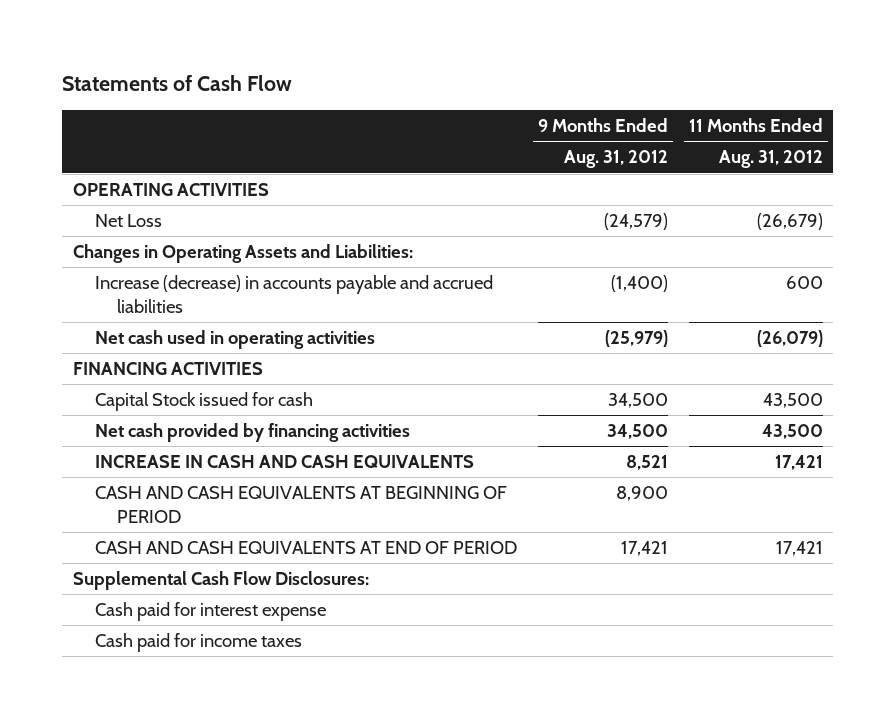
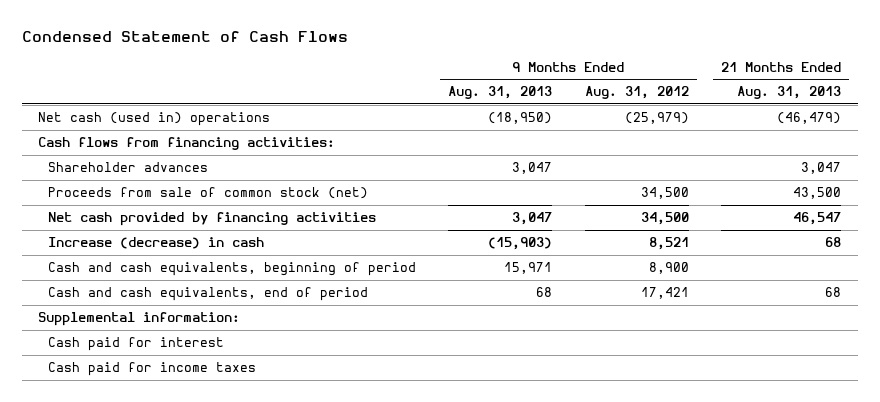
- Statements of Cash Flow
+ Condensed Statement of Cash Flows
- | 9 Months Ended Aug. 31, 2012 | 11 Months Ended Aug. 31, 2012
+ | 9 Months Ended Aug. 31, 2013 | 9 Months Ended Aug. 31, 2012 | 21 Months Ended Aug. 31, 2013
- OPERATING ACTIVITIES
- Net Loss | (24,579) | (26,679)
- Changes in Operating Assets and Liabilities:
- Increase (decrease) in accounts payable and accrued liabilities | (1,400) | 600
- Net cash used in operating activities | (25,979) | (26,079)
- FINANCING ACTIVITIES
- Capital Stock issued for cash | 34,500 | 43,500
+ Net cash (used in) operations | (18,950) | (25,979) | (46,479)
+ Cash flows from financing activities:
+ Shareholder advances | 3,047 | | 3,047
+ Proceeds from sale of common stock (net) | | 34,500 | 43,500
- INCREASE IN CASH AND CASH EQUIVALENTS | 8,521 | 17,421
- CASH AND CASH EQUIVALENTS AT BEGINNING OF PERIOD | 8,900 |
- CASH AND CASH EQUIVALENTS AT END OF PERIOD | 17,421 | 17,421
- Supplemental Cash Flow Disclosures:
- Cash paid for interest expense
+ Increase (decrease) in cash | (15,903) | 8,521 | 68
+ Cash and cash equivalents, beginning of period | 15,971 | 8,900 |
+ Cash and cash equivalents, end of period | 68 | 17,421 | 68
+ Supplemental information:
+ Cash paid for interest

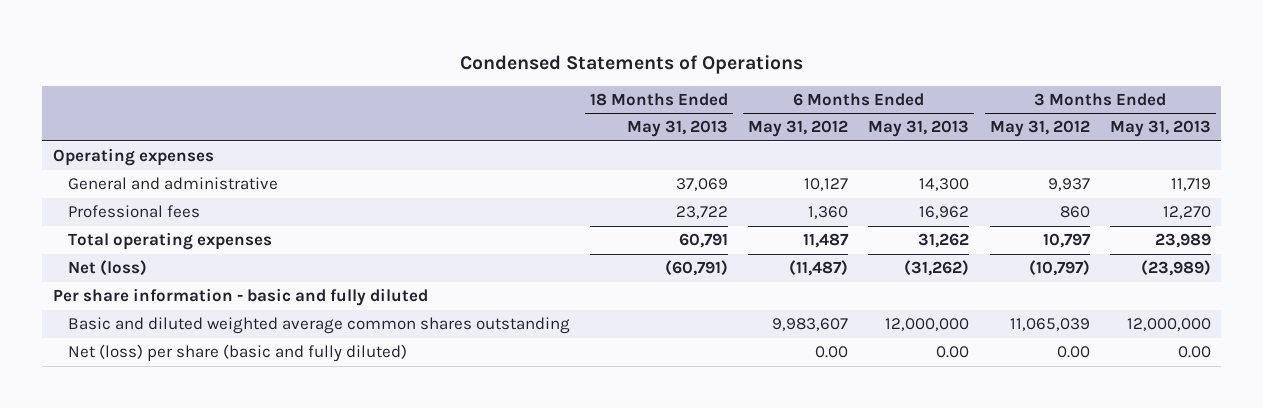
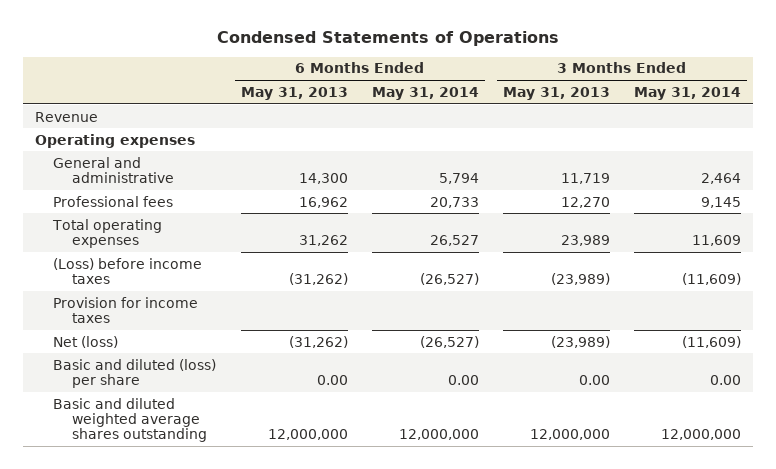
- | 18 Months Ended May 31, 2013 | 6 Months Ended May 31, 2012 | 6 Months Ended May 31, 2013 | 3 Months Ended May 31, 2012 | 3 Months Ended May 31, 2013
+ | 6 Months Ended May 31, 2013 | 6 Months Ended May 31, 2014 | 3 Months Ended May 31, 2013 | 3 Months Ended May 31, 2014
+ Revenue
+ (Loss) before income taxes | (31,262) | (26,527) | (23,989) | (11,609)
+ Provision for income taxes
- Per share information - basic and fully diluted
- Basic and diluted weighted average common shares outstanding | | 9,983,607 | 12,000,000 | 11,065,039 | 12,000,000
- Net (loss) per share (basic and fully diluted) | | 0.00 | 0.00 | 0.00 | 0.00
+ Basic and diluted (loss) per share | 0.00 | 0.00 | 0.00 | 0.00
+ Basic and diluted weighted average shares outstanding | 12,000,000 | 12,000,000 | 12,000,000 | 12,000,000

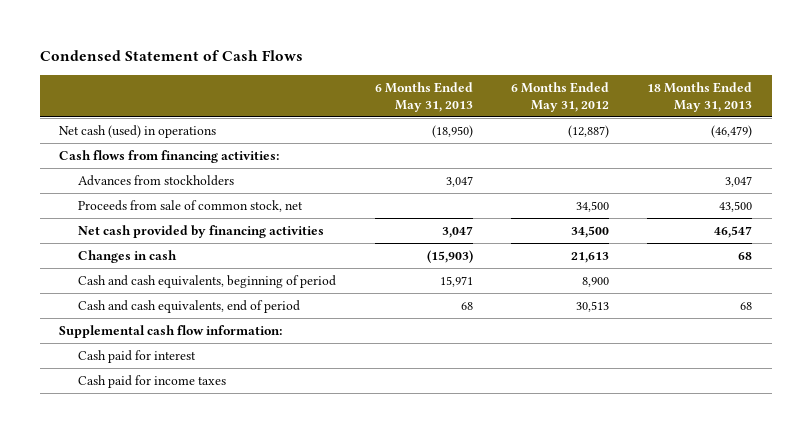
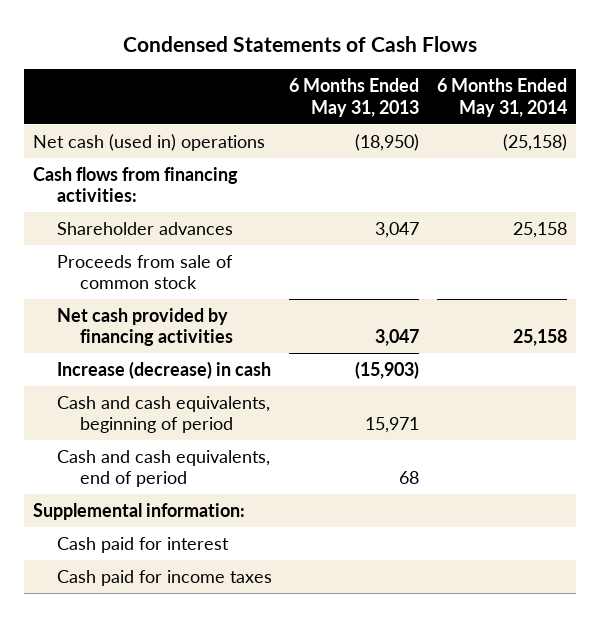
- Condensed Statement of Cash Flows
+ Condensed Statements of Cash Flows
- | 6 Months Ended May 31, 2013 | 6 Months Ended May 31, 2012 | 18 Months Ended May 31, 2013
+ | 6 Months Ended May 31, 2013 | 6 Months Ended May 31, 2014
- Net cash (used) in operations | (18,950) | (12,887) | (46,479)
+ Net cash (used in) operations | (18,950) | (25,158)
- Advances from stockholders | 3,047 | | 3,047
- Proceeds from sale of common stock, net | | 34,500 | 43,500
+ Shareholder advances | 3,047 | 25,158
+ Proceeds from sale of common stock
- Changes in cash | (15,903) | 21,613 | 68
+ Increase (decrease) in cash | (15,903) |
- Supplemental cash flow information:
+ Supplemental information:

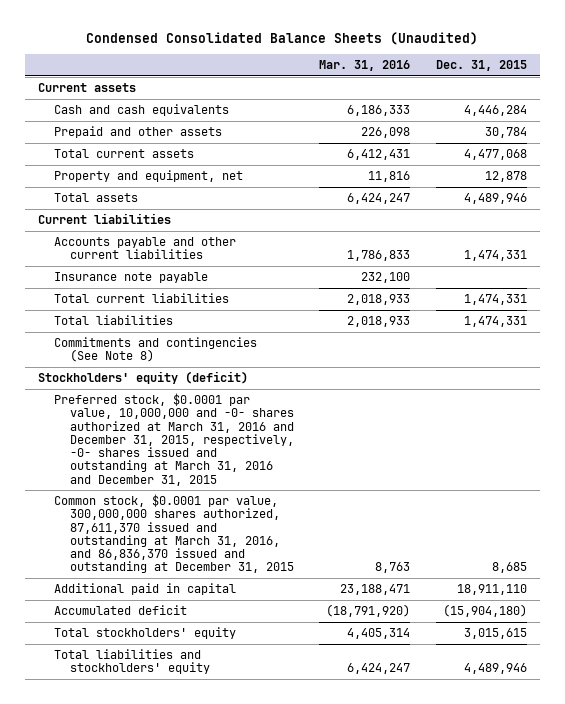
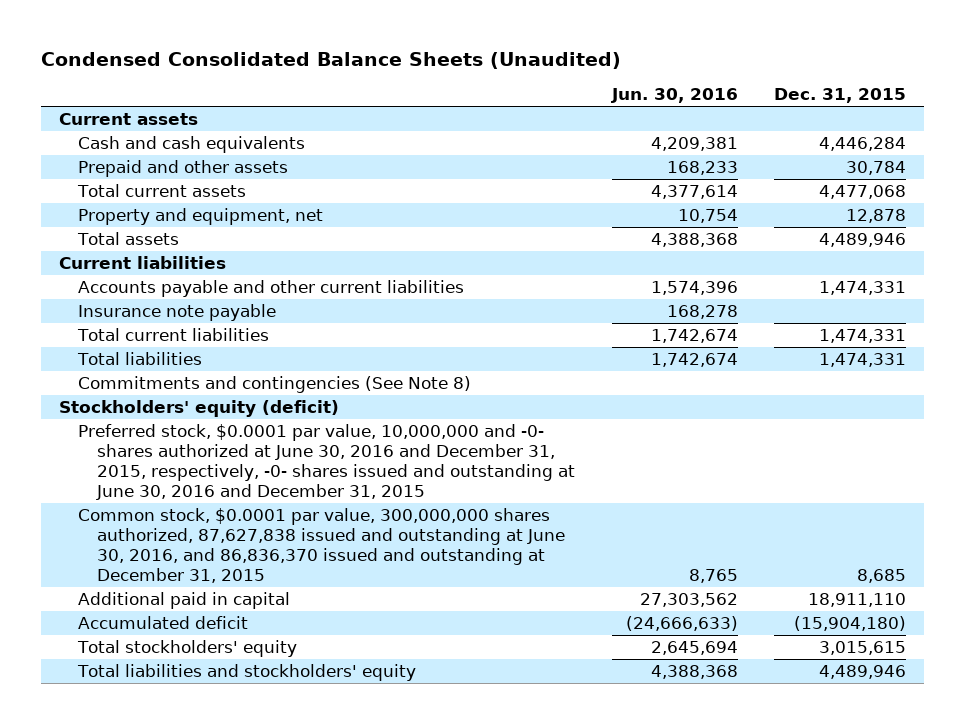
- | Mar. 31, 2016 | Dec. 31, 2015
+ | Jun. 30, 2016 | Dec. 31, 2015
- Preferred stock, $0.0001 par value, 10,000,000 and -0- shares authorized at March 31, 2016 and December 31, 2015, respectively, -0- shares issued and outstanding at March 31, 2016 and December 31, 2015
- Common stock, $0.0001 par value, 300,000,000 shares authorized, 87,611,370 issued and outstanding at March 31, 2016, and 86,836,370 issued and outstanding at December 31, 2015 | 8,763 | 8,685
+ Preferred stock, $0.0001 par value, 10,000,000 and -0- shares authorized at June 30, 2016 and December 31, 2015, respectively, -0- shares issued and outstanding at June 30, 2016 and December 31, 2015
+ Common stock, $0.0001 par value, 300,000,000 shares authorized, 87,627,838 issued and outstanding at June 30, 2016, and 86,836,370 issued and outstanding at December 31, 2015 | 8,765 | 8,685

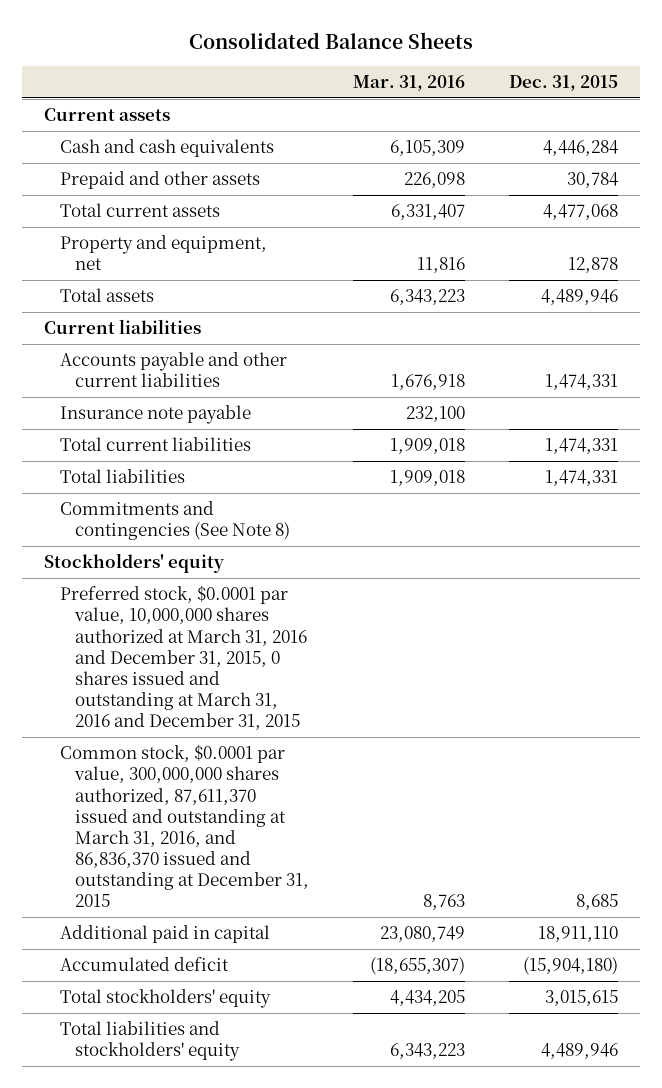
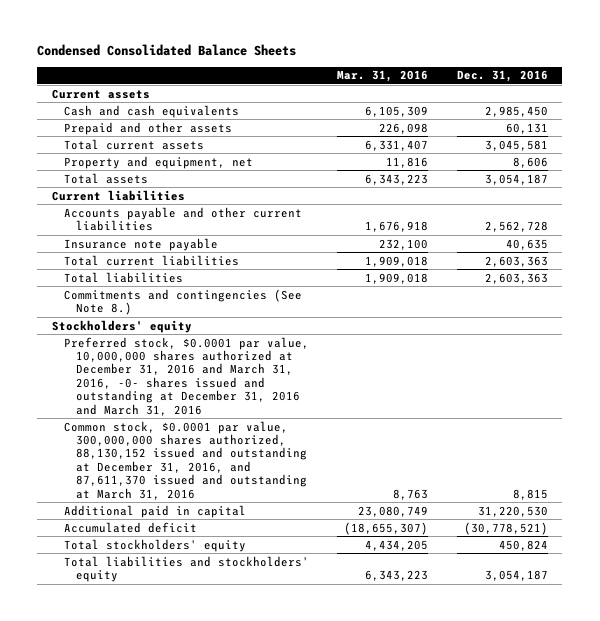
- Consolidated Balance Sheets
+ Condensed Consolidated Balance Sheets
- | Mar. 31, 2016 | Dec. 31, 2015
+ | Mar. 31, 2016 | Dec. 31, 2016
- Commitments and contingencies (See Note 8)
+ Commitments and contingencies (See Note 8.)
- Preferred stock, $0.0001 par value, 10,000,000 shares authorized at March 31, 2016 and December 31, 2015, 0 shares issued and outstanding at March 31, 2016 and December 31, 2015
- Common stock, $0.0001 par value, 300,000,000 shares authorized, 87,611,370 issued and outstanding at March 31, 2016, and 86,836,370 issued and outstanding at December 31, 2015 | 8,763 | 8,685
+ Preferred stock, $0.0001 par value, 10,000,000 shares authorized at December 31, 2016 and March 31, 2016, -0- shares issued and outstanding at December 31, 2016 and March 31, 2016
+ Common stock, $0.0001 par value, 300,000,000 shares authorized, 88,130,152 issued and outstanding at December 31, 2016, and 87,611,370 issued and outstanding at March 31, 2016 | 8,763 | 8,815

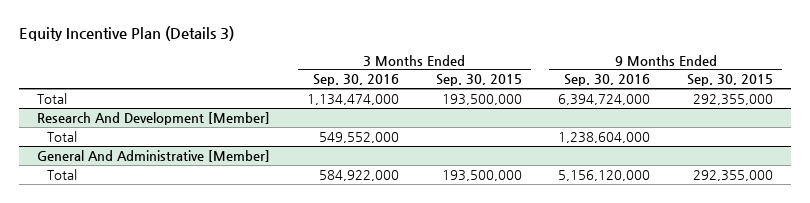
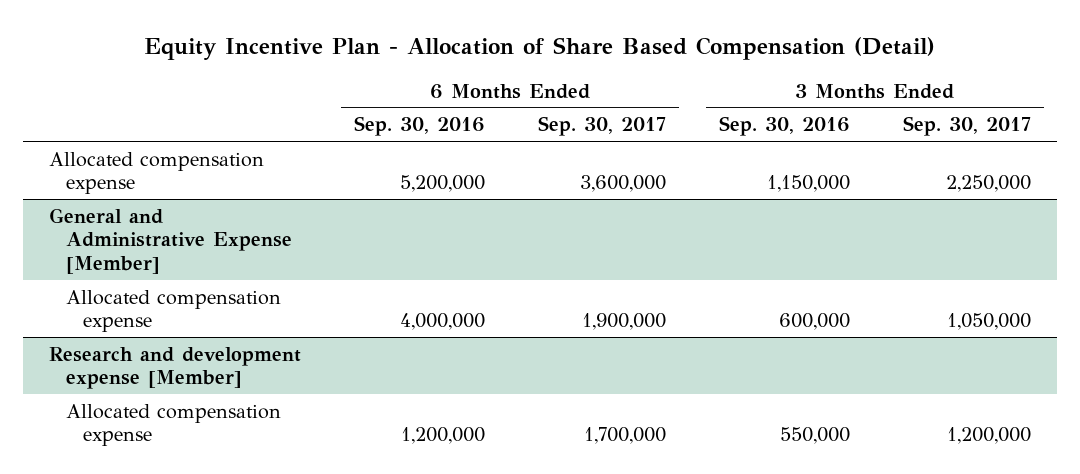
- Equity Incentive Plan (Details 3)
+ Equity Incentive Plan - Allocation of Share Based Compensation (Detail)
- | 3 Months Ended Sep. 30, 2016 | 3 Months Ended Sep. 30, 2015 | 9 Months Ended Sep. 30, 2016 | 9 Months Ended Sep. 30, 2015
+ | 6 Months Ended Sep. 30, 2016 | 6 Months Ended Sep. 30, 2017 | 3 Months Ended Sep. 30, 2016 | 3 Months Ended Sep. 30, 2017
- Total | 1,134,474,000 | 193,500,000 | 6,394,724,000 | 292,355,000
- Research And Development [Member]
- Total | 549,552,000 | | 1,238,604,000 |
- General And Administrative [Member]
- Total | 584,922,000 | 193,500,000 | 5,156,120,000 | 292,355,000
+ Allocated compensation expense | 5,200,000 | 3,600,000 | 1,150,000 | 2,250,000
+ General and Administrative Expense [Member]
+ Allocated compensation expense | 4,000,000 | 1,900,000 | 600,000 | 1,050,000
+ Research and development expense [Member]
+ Allocated compensation expense | 1,200,000 | 1,700,000 | 550,000 | 1,200,000

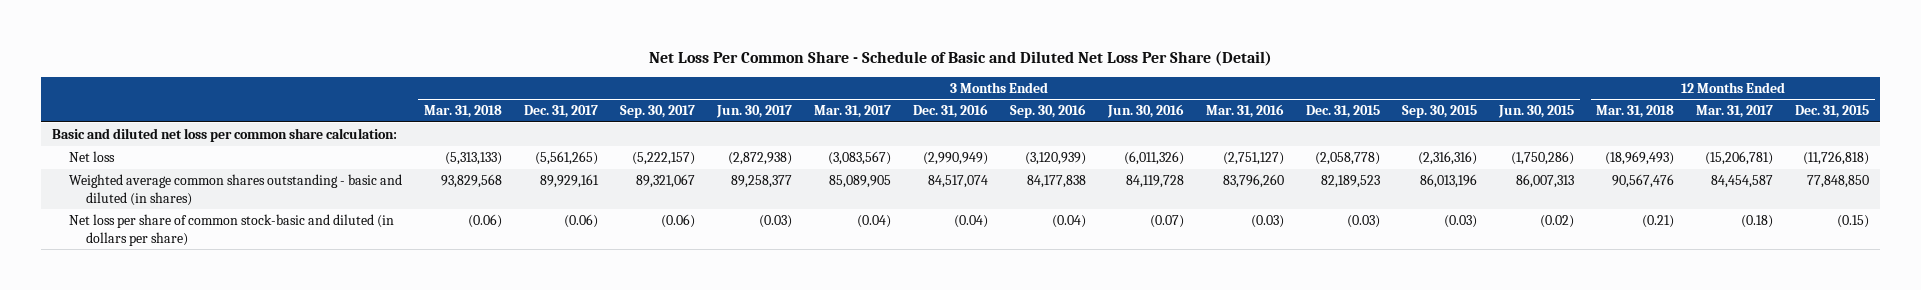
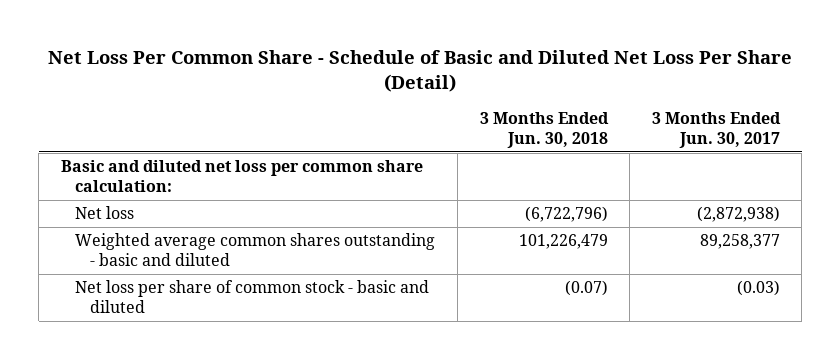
- | 3 Months Ended Mar. 31, 2018 | 3 Months Ended Dec. 31, 2017 | 3 Months Ended Sep. 30, 2017 | 3 Months Ended Jun. 30, 2017 | 3 Months Ended Mar. 31, 2017 | 3 Months Ended Dec. 31, 2016 | 3 Months Ended Sep. 30, 2016 | 3 Months Ended Jun. 30, 2016 | 3 Months Ended Mar. 31, 2016 | 3 Months Ended Dec. 31, 2015 | 3 Months Ended Sep. 30, 2015 | 3 Months Ended Jun. 30, 2015 | 12 Months Ended Mar. 31, 2018 | 12 Months Ended Mar. 31, 2017 | 12 Months Ended Dec. 31, 2015
+ | 3 Months Ended Jun. 30, 2018 | 3 Months Ended Jun. 30, 2017
- Weighted average common shares outstanding - basic and diluted (in shares) | 93,829,568 | 89,929,161 | 89,321,067 | 89,258,377 | 85,089,905 | 84,517,074 | 84,177,838 | 84,119,728 | 83,796,260 | 82,189,523 | 86,013,196 | 86,007,313 | 90,567,476 | 84,454,587 | 77,848,850
- Net loss per share of common stock-basic and diluted (in dollars per share) | (0.06) | (0.06) | (0.06) | (0.03) | (0.04) | (0.04) | (0.04) | (0.07) | (0.03) | (0.03) | (0.03) | (0.02) | (0.21) | (0.18) | (0.15)
+ Weighted average common shares outstanding - basic and diluted | 101,226,479 | 89,258,377
+ Net loss per share of common stock - basic and diluted | (0.07) | (0.03)

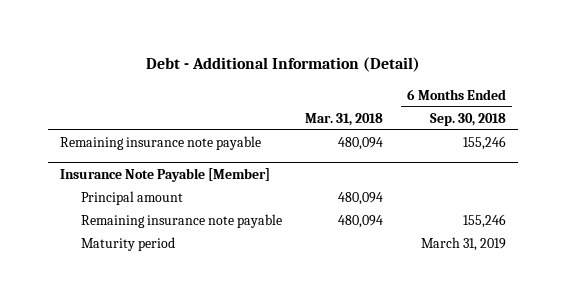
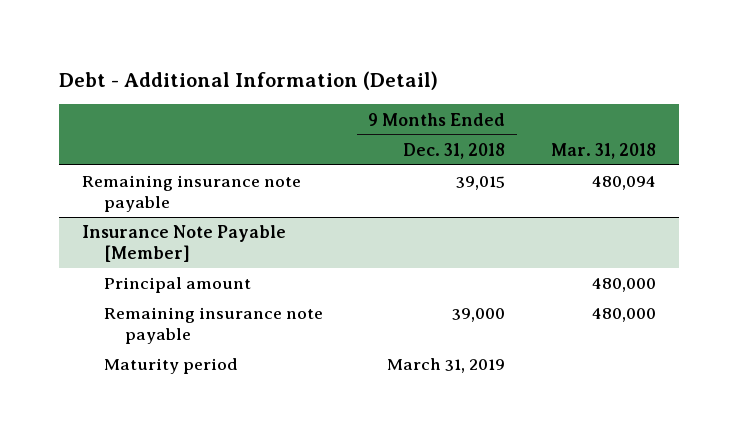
- | Mar. 31, 2018 | 6 Months Ended Sep. 30, 2018
+ | 9 Months Ended Dec. 31, 2018 | Mar. 31, 2018
@ Insurance Note Payable [Member]
- Principal amount | 480,094 |
- Remaining insurance note payable | 480,094 | 155,246
+ Principal amount | | 480,000
+ Remaining insurance note payable | 39,000 | 480,000

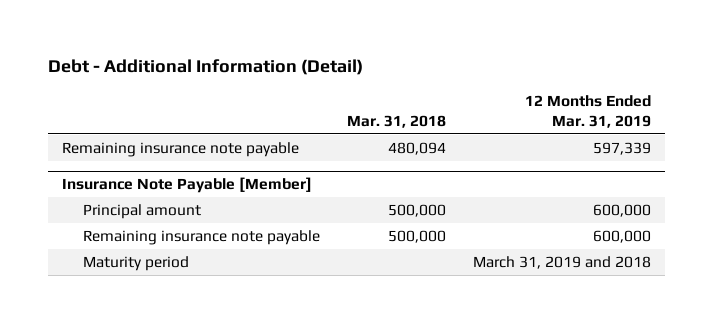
- | 9 Months Ended Dec. 31, 2018 | Mar. 31, 2018
+ | Mar. 31, 2018 | 12 Months Ended Mar. 31, 2019
@ Insurance Note Payable [Member]
- Principal amount | | 480,000
- Remaining insurance note payable | 39,000 | 480,000
+ Principal amount | 500,000 | 600,000
+ Remaining insurance note payable | 500,000 | 600,000

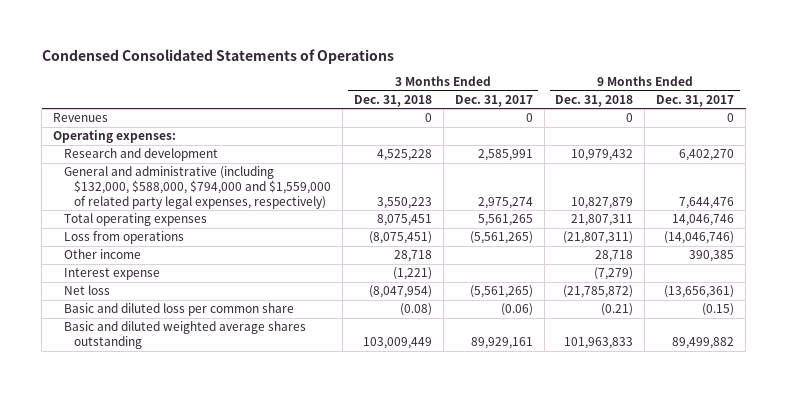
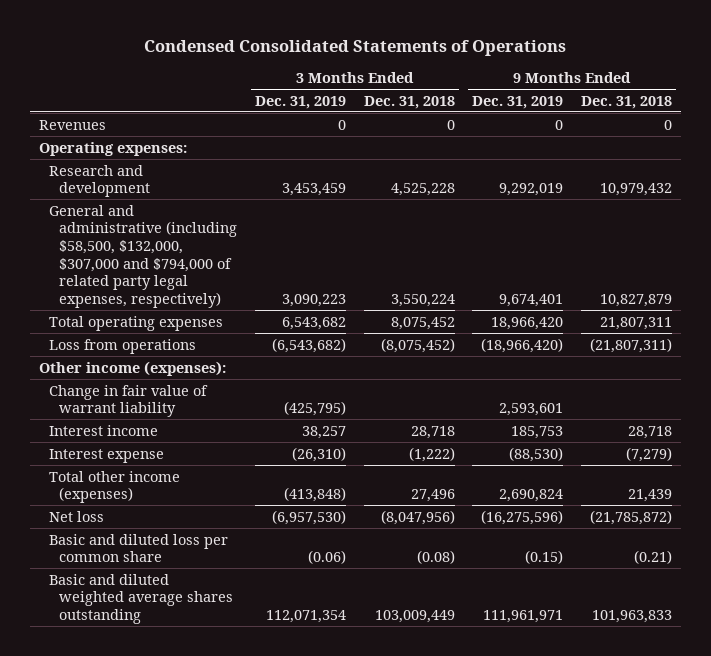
- | 3 Months Ended Dec. 31, 2018 | 3 Months Ended Dec. 31, 2017 | 9 Months Ended Dec. 31, 2018 | 9 Months Ended Dec. 31, 2017
+ | 3 Months Ended Dec. 31, 2019 | 3 Months Ended Dec. 31, 2018 | 9 Months Ended Dec. 31, 2019 | 9 Months Ended Dec. 31, 2018
- General and administrative (including $132,000, $588,000, $794,000 and $1,559,000 of related party legal expenses, respectively) | 3,550,223 | 2,975,274 | 10,827,879 | 7,644,476
- Total operating expenses | 8,075,451 | 5,561,265 | 21,807,311 | 14,046,746
- Loss from operations | (8,075,451) | (5,561,265) | (21,807,311) | (14,046,746)
- Other income | 28,718 | | 28,718 | 390,385
- Interest expense | (1,221) | | (7,279) |
- Net loss | (8,047,954) | (5,561,265) | (21,785,872) | (13,656,361)
+ General and administrative (including $58,500, $132,000, $307,000 and $794,000 of related party legal expenses, respectively) | 3,090,223 | 3,550,224 | 9,674,401 | 10,827,879
+ Total operating expenses | 6,543,682 | 8,075,452 | 18,966,420 | 21,807,311
+ Loss from operations | (6,543,682) | (8,075,452) | (18,966,420) | (21,807,311)
+ Other income (expenses):
+ Change in fair value of warrant liability | (425,795) | | 2,593,601 |
+ Interest income | 38,257 | 28,718 | 185,753 | 28,718
+ Interest expense | (26,310) | (1,222) | (88,530) | (7,279)
+ Total other income (expenses) | (413,848) | 27,496 | 2,690,824 | 21,439
+ Net loss | (6,957,530) | (8,047,956) | (16,275,596) | (21,785,872)

